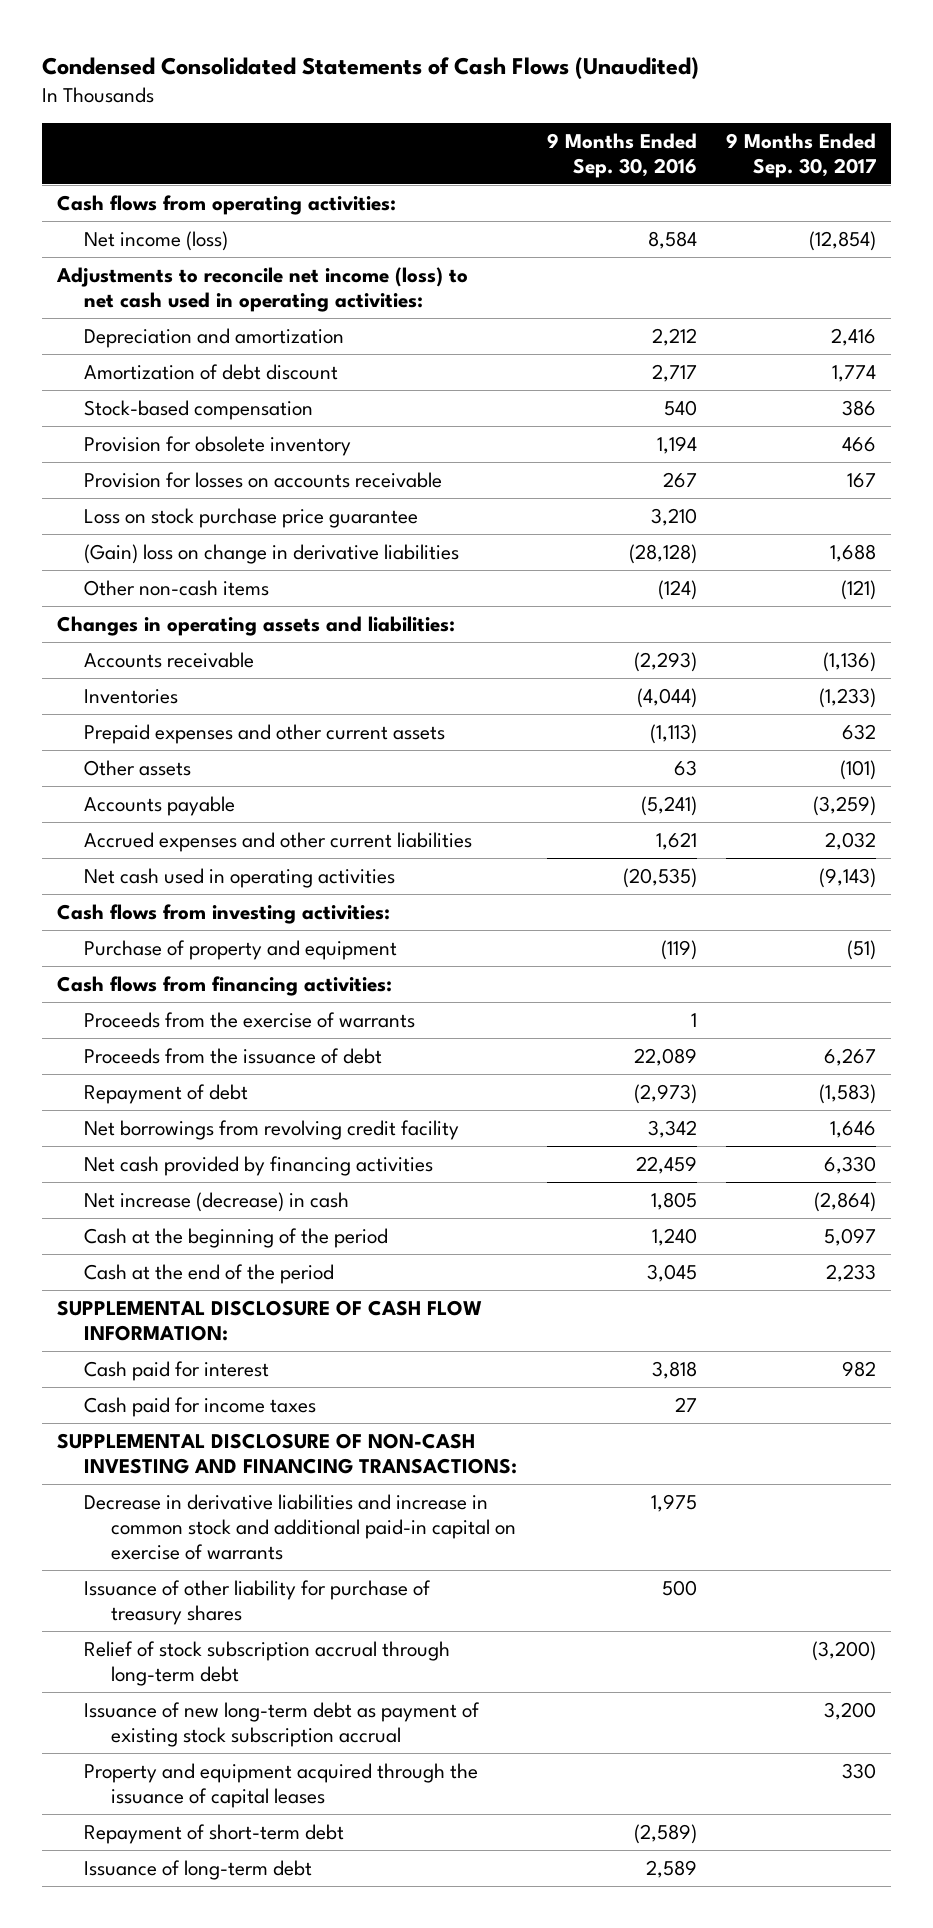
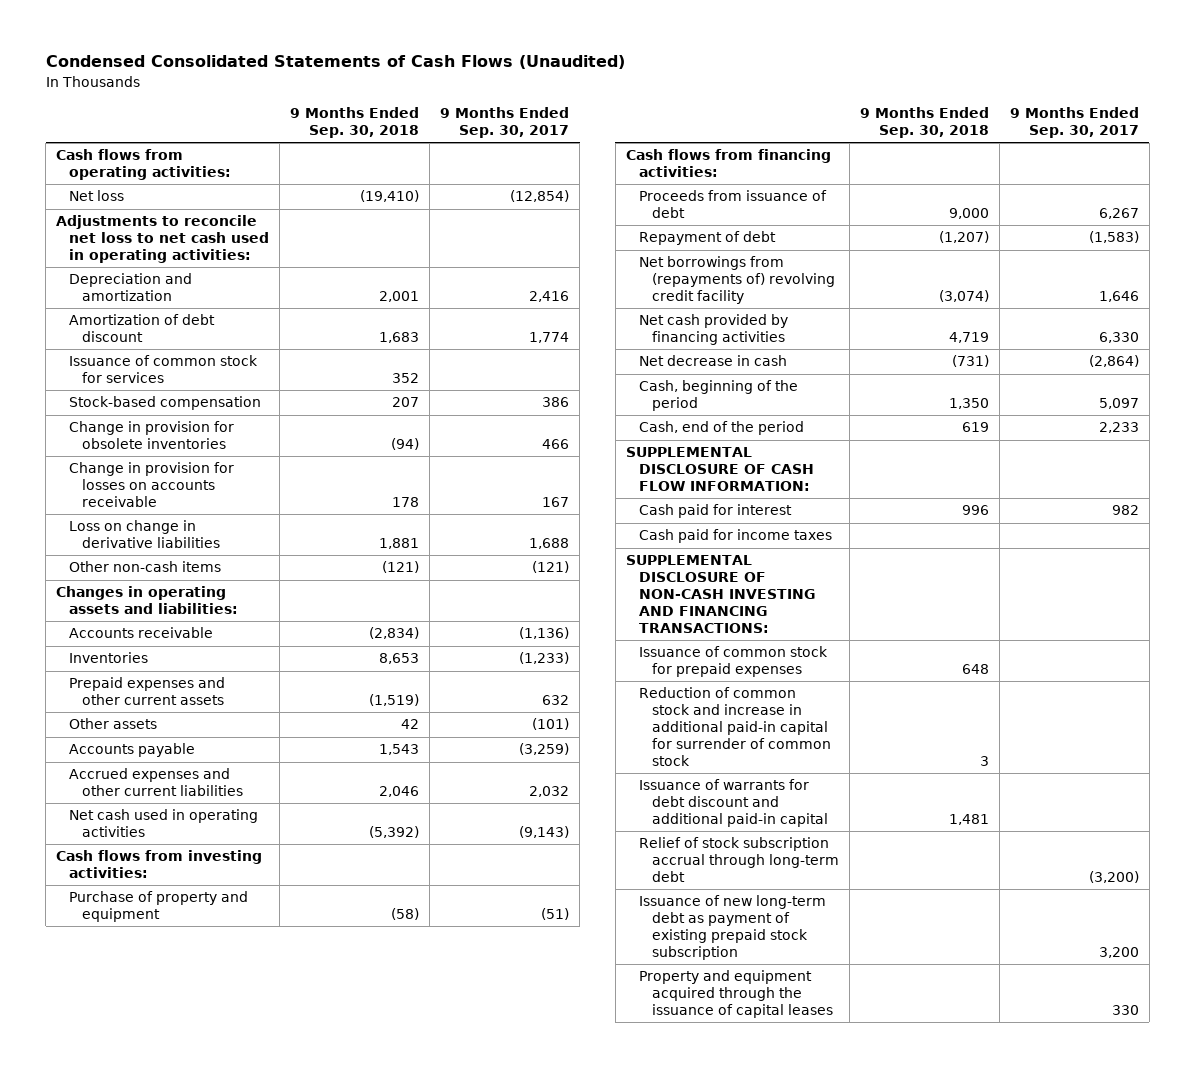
- | 9 Months Ended Sep. 30, 2016 | 9 Months Ended Sep. 30, 2017
+ | 9 Months Ended Sep. 30, 2018 | 9 Months Ended Sep. 30, 2017
- Net income (loss) | 8,584 | (12,854)
- Adjustments to reconcile net income (loss) to net cash used in operating activities:
+ Net loss | (19,410) | (12,854)
+ Adjustments to reconcile net loss to net cash used in operating activities:
+ Issuance of common stock for services | 352 |
- Provision for obsolete inventory | 1,194 | 466
- Provision for losses on accounts receivable | 267 | 167
- Loss on stock purchase price guarantee | 3,210 |
- (Gain) loss on change in derivative liabilities | (28,128) | 1,688
+ Change in provision for obsolete inventories | (94) | 466
+ Change in provision for losses on accounts receivable | 178 | 167
+ Loss on change in derivative liabilities | 1,881 | 1,688
- Proceeds from the exercise of warrants | 1 |
- Proceeds from the issuance of debt | 22,089 | 6,267
+ Proceeds from issuance of debt | 9,000 | 6,267
- Net borrowings from revolving credit facility | 3,342 | 1,646
+ Net borrowings from (repayments of) revolving credit facility | (3,074) | 1,646
- Net increase (decrease) in cash | 1,805 | (2,864)
- Cash at the beginning of the period | 1,240 | 5,097
- Cash at the end of the period | 3,045 | 2,233
+ Net decrease in cash | (731) | (2,864)
+ Cash, beginning of the period | 1,350 | 5,097
+ Cash, end of the period | 619 | 2,233
- Decrease in derivative liabilities and increase in common stock and additional paid-in capital on exercise of warrants | 1,975 |
- Issuance of other liability for purchase of treasury shares | 500 |
+ Issuance of common stock for prepaid expenses | 648 |
+ Reduction of common stock and increase in additional paid-in capital for surrender of common stock | 3 |
+ Issuance of warrants for debt discount and additional paid-in capital | 1,481 |
- Issuance of new long-term debt as payment of existing stock subscription accrual | | 3,200
+ Issuance of new long-term debt as payment of existing prepaid stock subscription | | 3,200
- Repayment of short-term debt | (2,589) |
- Issuance of long-term debt | 2,589 |

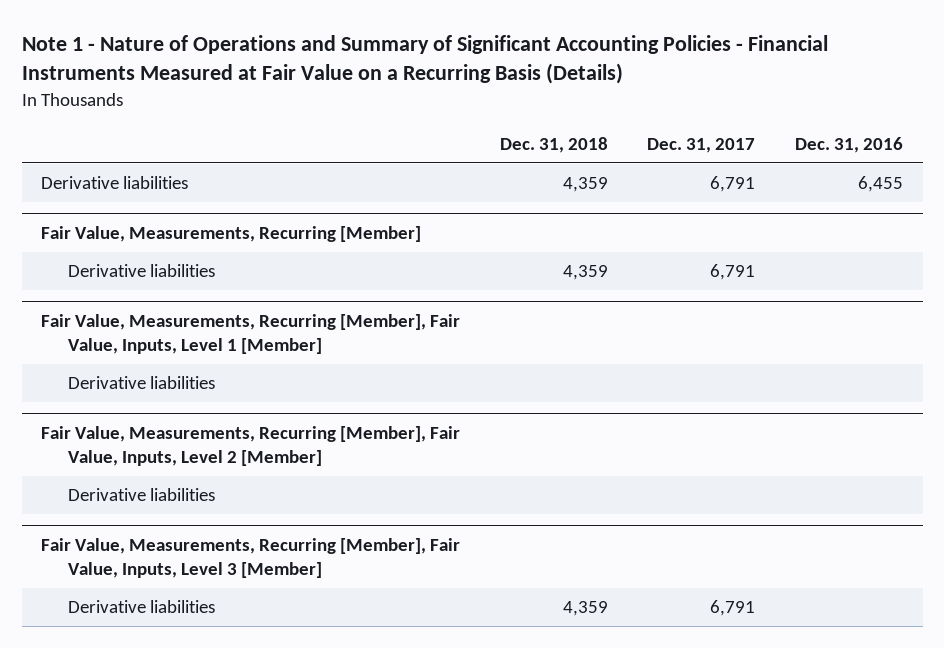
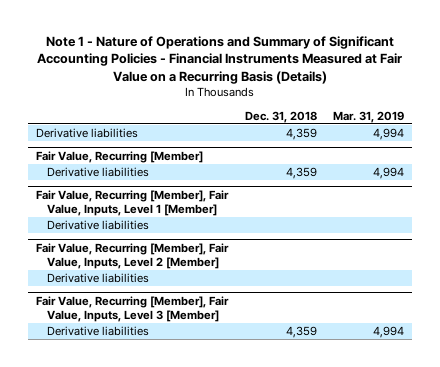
- | Dec. 31, 2018 | Dec. 31, 2017 | Dec. 31, 2016
+ | Dec. 31, 2018 | Mar. 31, 2019
- Fair Value, Measurements, Recurring [Member]
+ Fair Value, Recurring [Member]
- Fair Value, Measurements, Recurring [Member], Fair Value, Inputs, Level 1 [Member]
+ Fair Value, Recurring [Member], Fair Value, Inputs, Level 1 [Member]
- Fair Value, Measurements, Recurring [Member], Fair Value, Inputs, Level 2 [Member]
+ Fair Value, Recurring [Member], Fair Value, Inputs, Level 2 [Member]
- Fair Value, Measurements, Recurring [Member], Fair Value, Inputs, Level 3 [Member]
+ Fair Value, Recurring [Member], Fair Value, Inputs, Level 3 [Member]

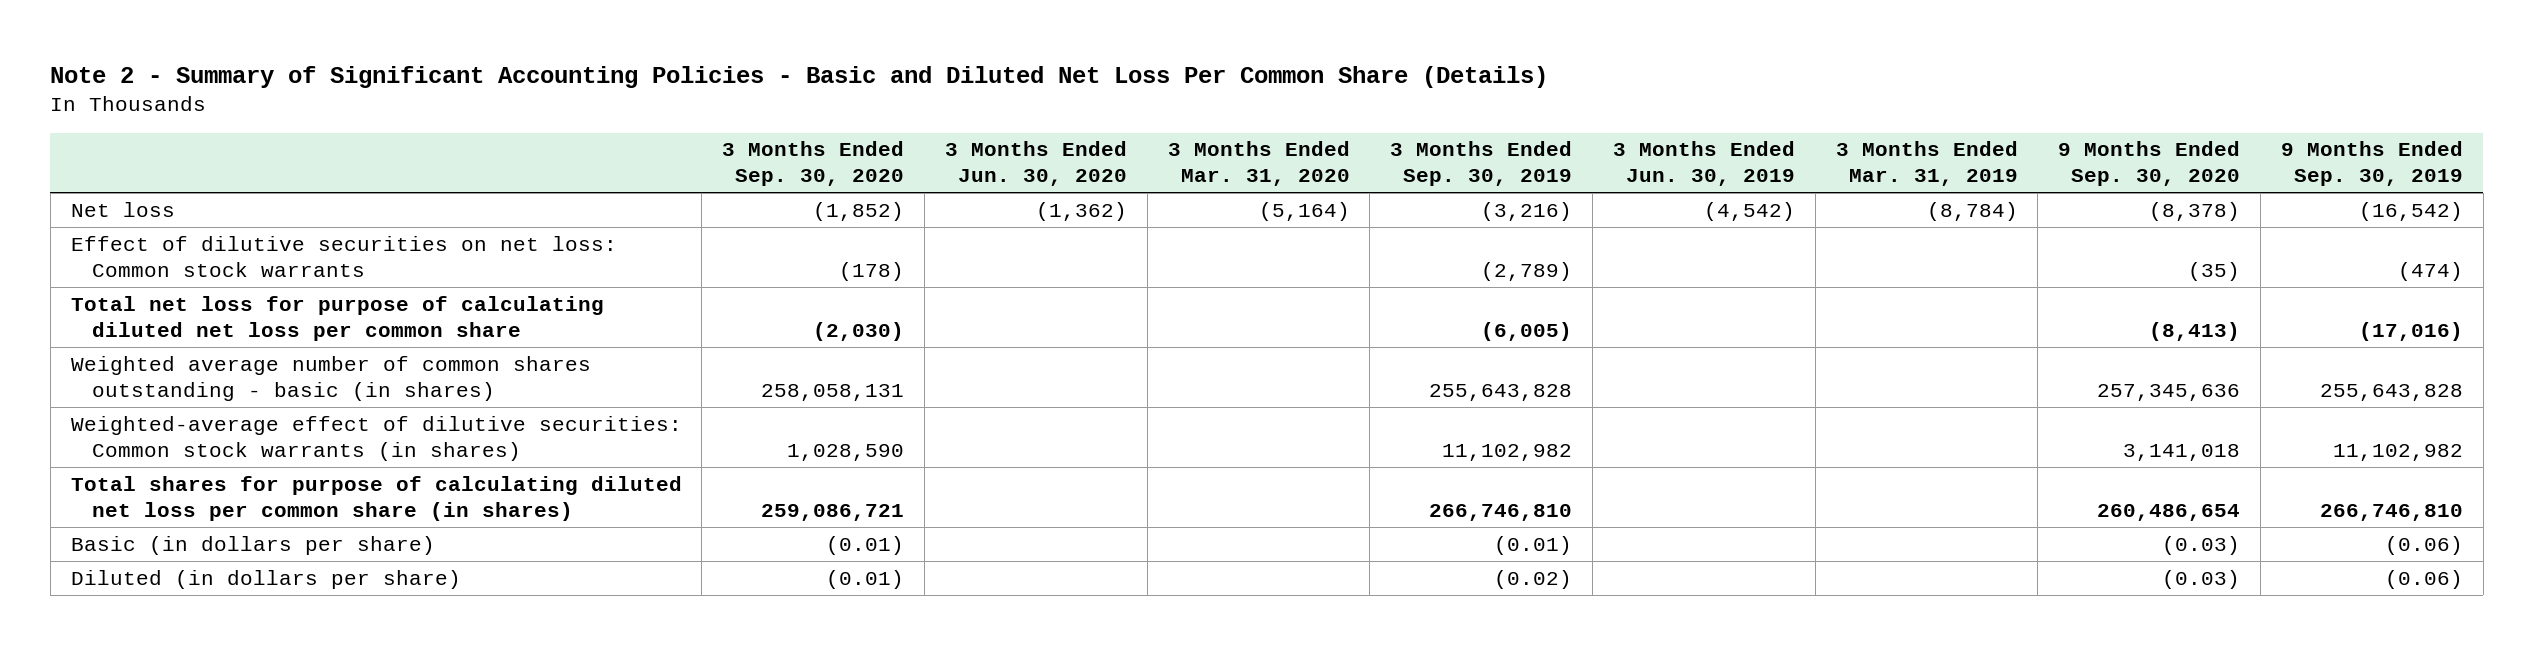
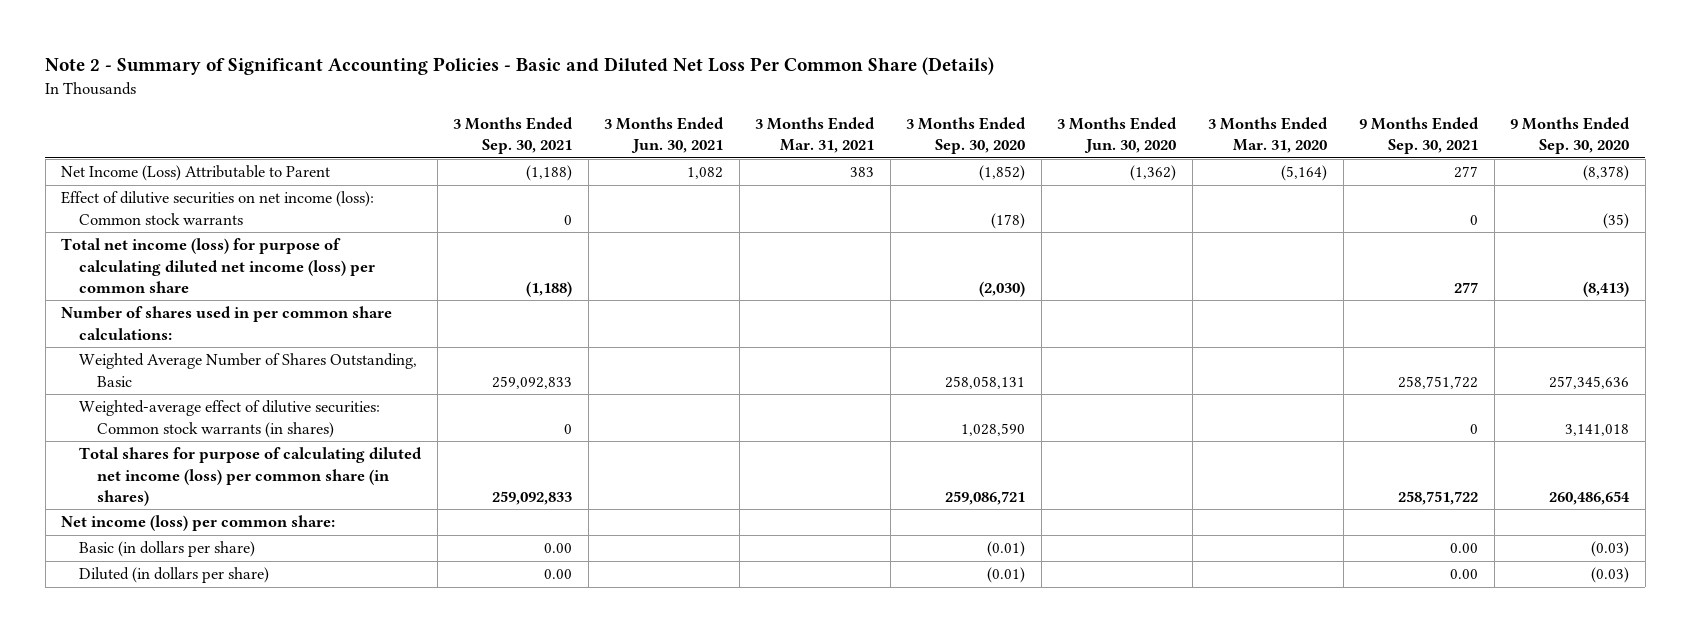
- | 3 Months Ended Sep. 30, 2020 | 3 Months Ended Jun. 30, 2020 | 3 Months Ended Mar. 31, 2020 | 3 Months Ended Sep. 30, 2019 | 3 Months Ended Jun. 30, 2019 | 3 Months Ended Mar. 31, 2019 | 9 Months Ended Sep. 30, 2020 | 9 Months Ended Sep. 30, 2019
+ | 3 Months Ended Sep. 30, 2021 | 3 Months Ended Jun. 30, 2021 | 3 Months Ended Mar. 31, 2021 | 3 Months Ended Sep. 30, 2020 | 3 Months Ended Jun. 30, 2020 | 3 Months Ended Mar. 31, 2020 | 9 Months Ended Sep. 30, 2021 | 9 Months Ended Sep. 30, 2020
- Net loss | (1,852) | (1,362) | (5,164) | (3,216) | (4,542) | (8,784) | (8,378) | (16,542)
- Effect of dilutive securities on net loss: Common stock warrants | (178) | | | (2,789) | | | (35) | (474)
- Total net loss for purpose of calculating diluted net loss per common share | (2,030) | | | (6,005) | | | (8,413) | (17,016)
- Weighted average number of common shares outstanding - basic (in shares) | 258,058,131 | | | 255,643,828 | | | 257,345,636 | 255,643,828
+ Net Income (Loss) Attributable to Parent | (1,188) | 1,082 | 383 | (1,852) | (1,362) | (5,164) | 277 | (8,378)
+ Effect of dilutive securities on net income (loss): Common stock warrants | 0 | | | (178) | | | 0 | (35)
+ Total net income (loss) for purpose of calculating diluted net income (loss) per common share | (1,188) | | | (2,030) | | | 277 | (8,413)
+ Number of shares used in per common share calculations:
+ Weighted Average Number of Shares Outstanding, Basic | 259,092,833 | | | 258,058,131 | | | 258,751,722 | 257,345,636
- Total shares for purpose of calculating diluted net loss per common share (in shares) | 259,086,721 | | | 266,746,810 | | | 260,486,654 | 266,746,810
+ Total shares for purpose of calculating diluted net income (loss) per common share (in shares) | 259,092,833 | | | 259,086,721 | | | 258,751,722 | 260,486,654
+ Net income (loss) per common share:

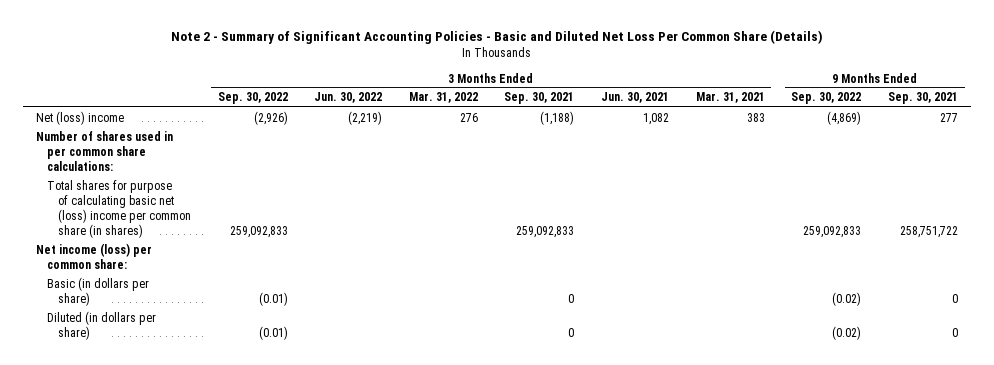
- | 3 Months Ended Sep. 30, 2021 | 3 Months Ended Jun. 30, 2021 | 3 Months Ended Mar. 31, 2021 | 3 Months Ended Sep. 30, 2020 | 3 Months Ended Jun. 30, 2020 | 3 Months Ended Mar. 31, 2020 | 9 Months Ended Sep. 30, 2021 | 9 Months Ended Sep. 30, 2020
+ | 3 Months Ended Sep. 30, 2022 | 3 Months Ended Jun. 30, 2022 | 3 Months Ended Mar. 31, 2022 | 3 Months Ended Sep. 30, 2021 | 3 Months Ended Jun. 30, 2021 | 3 Months Ended Mar. 31, 2021 | 9 Months Ended Sep. 30, 2022 | 9 Months Ended Sep. 30, 2021
- Net Income (Loss) Attributable to Parent | (1,188) | 1,082 | 383 | (1,852) | (1,362) | (5,164) | 277 | (8,378)
- Effect of dilutive securities on net income (loss): Common stock warrants | 0 | | | (178) | | | 0 | (35)
- Total net income (loss) for purpose of calculating diluted net income (loss) per common share | (1,188) | | | (2,030) | | | 277 | (8,413)
+ Net (loss) income | (2,926) | (2,219) | 276 | (1,188) | 1,082 | 383 | (4,869) | 277
- Weighted Average Number of Shares Outstanding, Basic | 259,092,833 | | | 258,058,131 | | | 258,751,722 | 257,345,636
- Weighted-average effect of dilutive securities: Common stock warrants (in shares) | 0 | | | 1,028,590 | | | 0 | 3,141,018
- Total shares for purpose of calculating diluted net income (loss) per common share (in shares) | 259,092,833 | | | 259,086,721 | | | 258,751,722 | 260,486,654
+ Total shares for purpose of calculating basic net (loss) income per common share (in shares) | 259,092,833 | | | 259,092,833 | | | 259,092,833 | 258,751,722
- Basic (in dollars per share) | 0.00 | | | (0.01) | | | 0.00 | (0.03)
- Diluted (in dollars per share) | 0.00 | | | (0.01) | | | 0.00 | (0.03)
+ Basic (in dollars per share) | (0.01) | | | 0 | | | (0.02) | 0
+ Diluted (in dollars per share) | (0.01) | | | 0 | | | (0.02) | 0

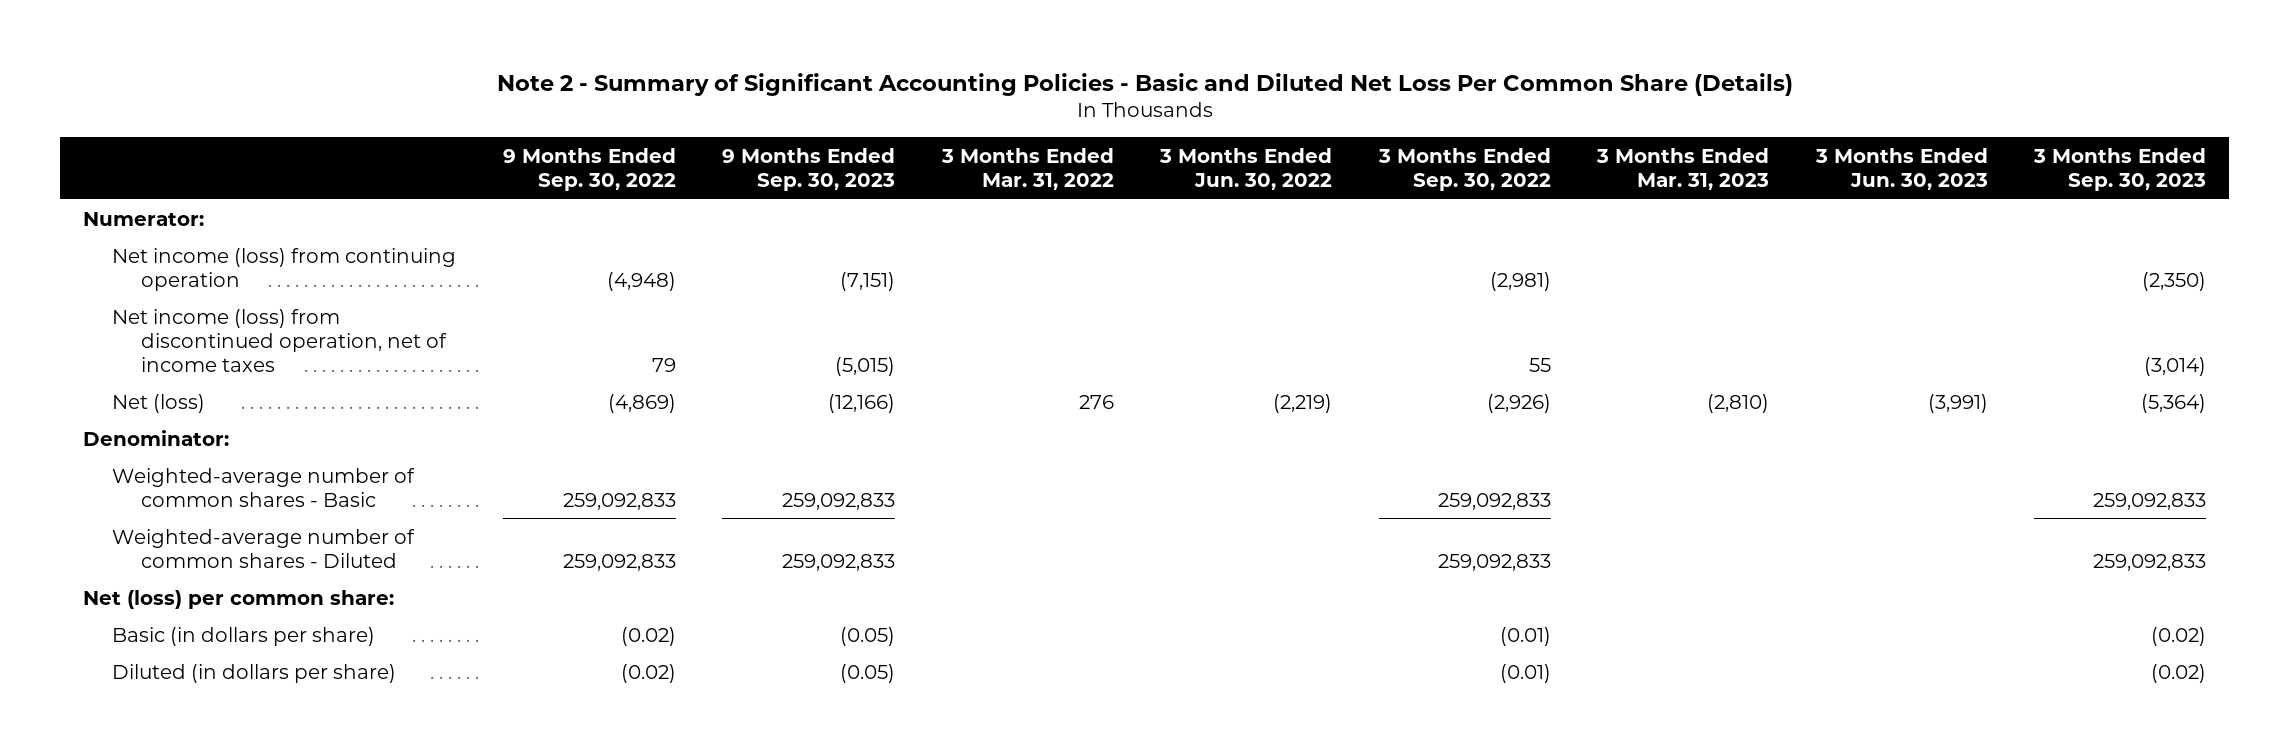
- | 3 Months Ended Sep. 30, 2022 | 3 Months Ended Jun. 30, 2022 | 3 Months Ended Mar. 31, 2022 | 3 Months Ended Sep. 30, 2021 | 3 Months Ended Jun. 30, 2021 | 3 Months Ended Mar. 31, 2021 | 9 Months Ended Sep. 30, 2022 | 9 Months Ended Sep. 30, 2021
+ | 9 Months Ended Sep. 30, 2022 | 9 Months Ended Sep. 30, 2023 | 3 Months Ended Mar. 31, 2022 | 3 Months Ended Jun. 30, 2022 | 3 Months Ended Sep. 30, 2022 | 3 Months Ended Mar. 31, 2023 | 3 Months Ended Jun. 30, 2023 | 3 Months Ended Sep. 30, 2023
- Net (loss) income | (2,926) | (2,219) | 276 | (1,188) | 1,082 | 383 | (4,869) | 277
- Number of shares used in per common share calculations:
- Total shares for purpose of calculating basic net (loss) income per common share (in shares) | 259,092,833 | | | 259,092,833 | | | 259,092,833 | 258,751,722
- Net income (loss) per common share:
+ Numerator:
+ Net income (loss) from continuing operation | (4,948) | (7,151) | | | (2,981) | | | (2,350)
+ Net income (loss) from discontinued operation, net of income taxes | 79 | (5,015) | | | 55 | | | (3,014)
+ Net (loss) | (4,869) | (12,166) | 276 | (2,219) | (2,926) | (2,810) | (3,991) | (5,364)
+ Denominator:
+ Weighted-average number of common shares - Basic | 259,092,833 | 259,092,833 | | | 259,092,833 | | | 259,092,833
+ Weighted-average number of common shares - Diluted | 259,092,833 | 259,092,833 | | | 259,092,833 | | | 259,092,833
+ Net (loss) per common share:

